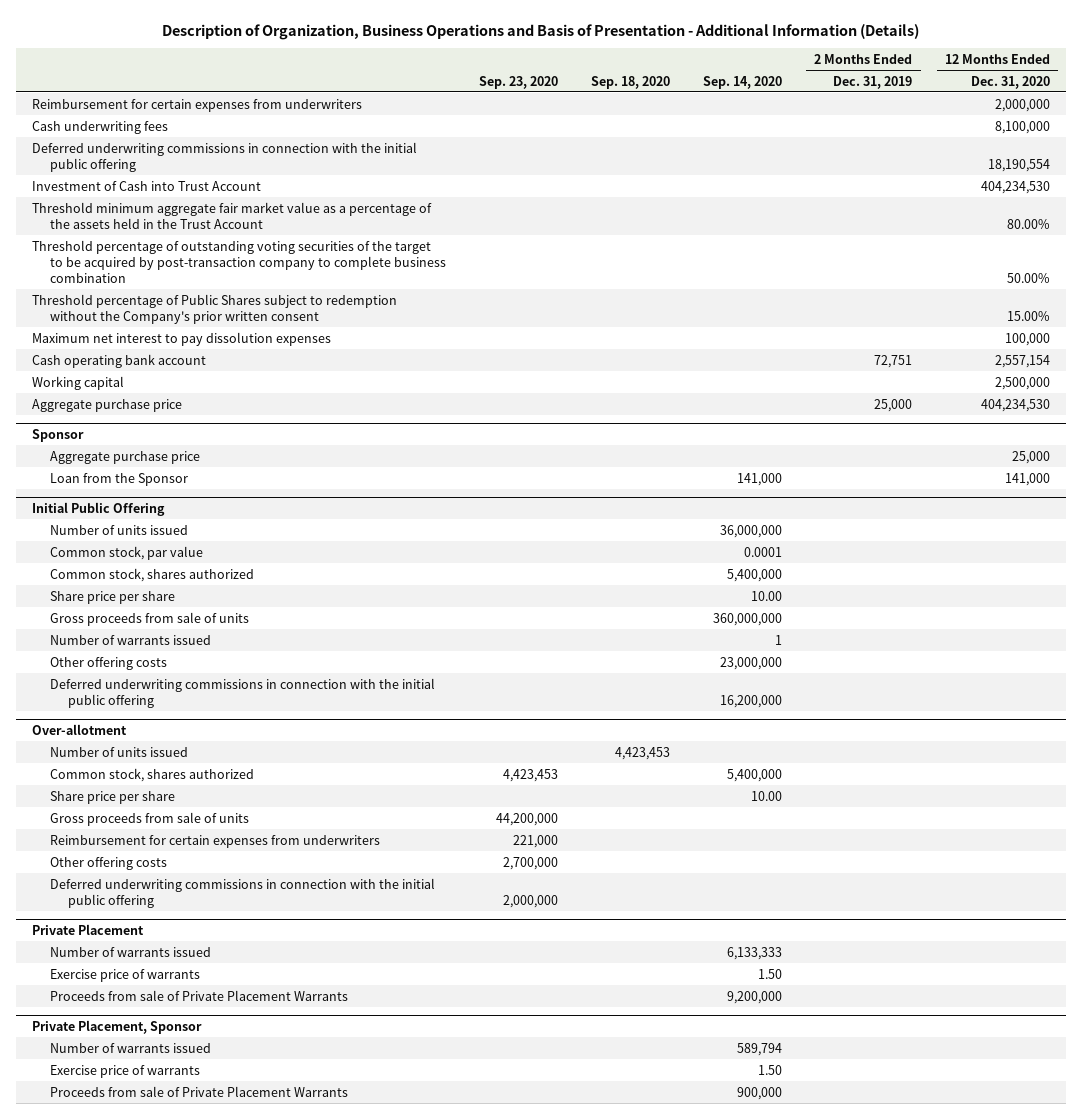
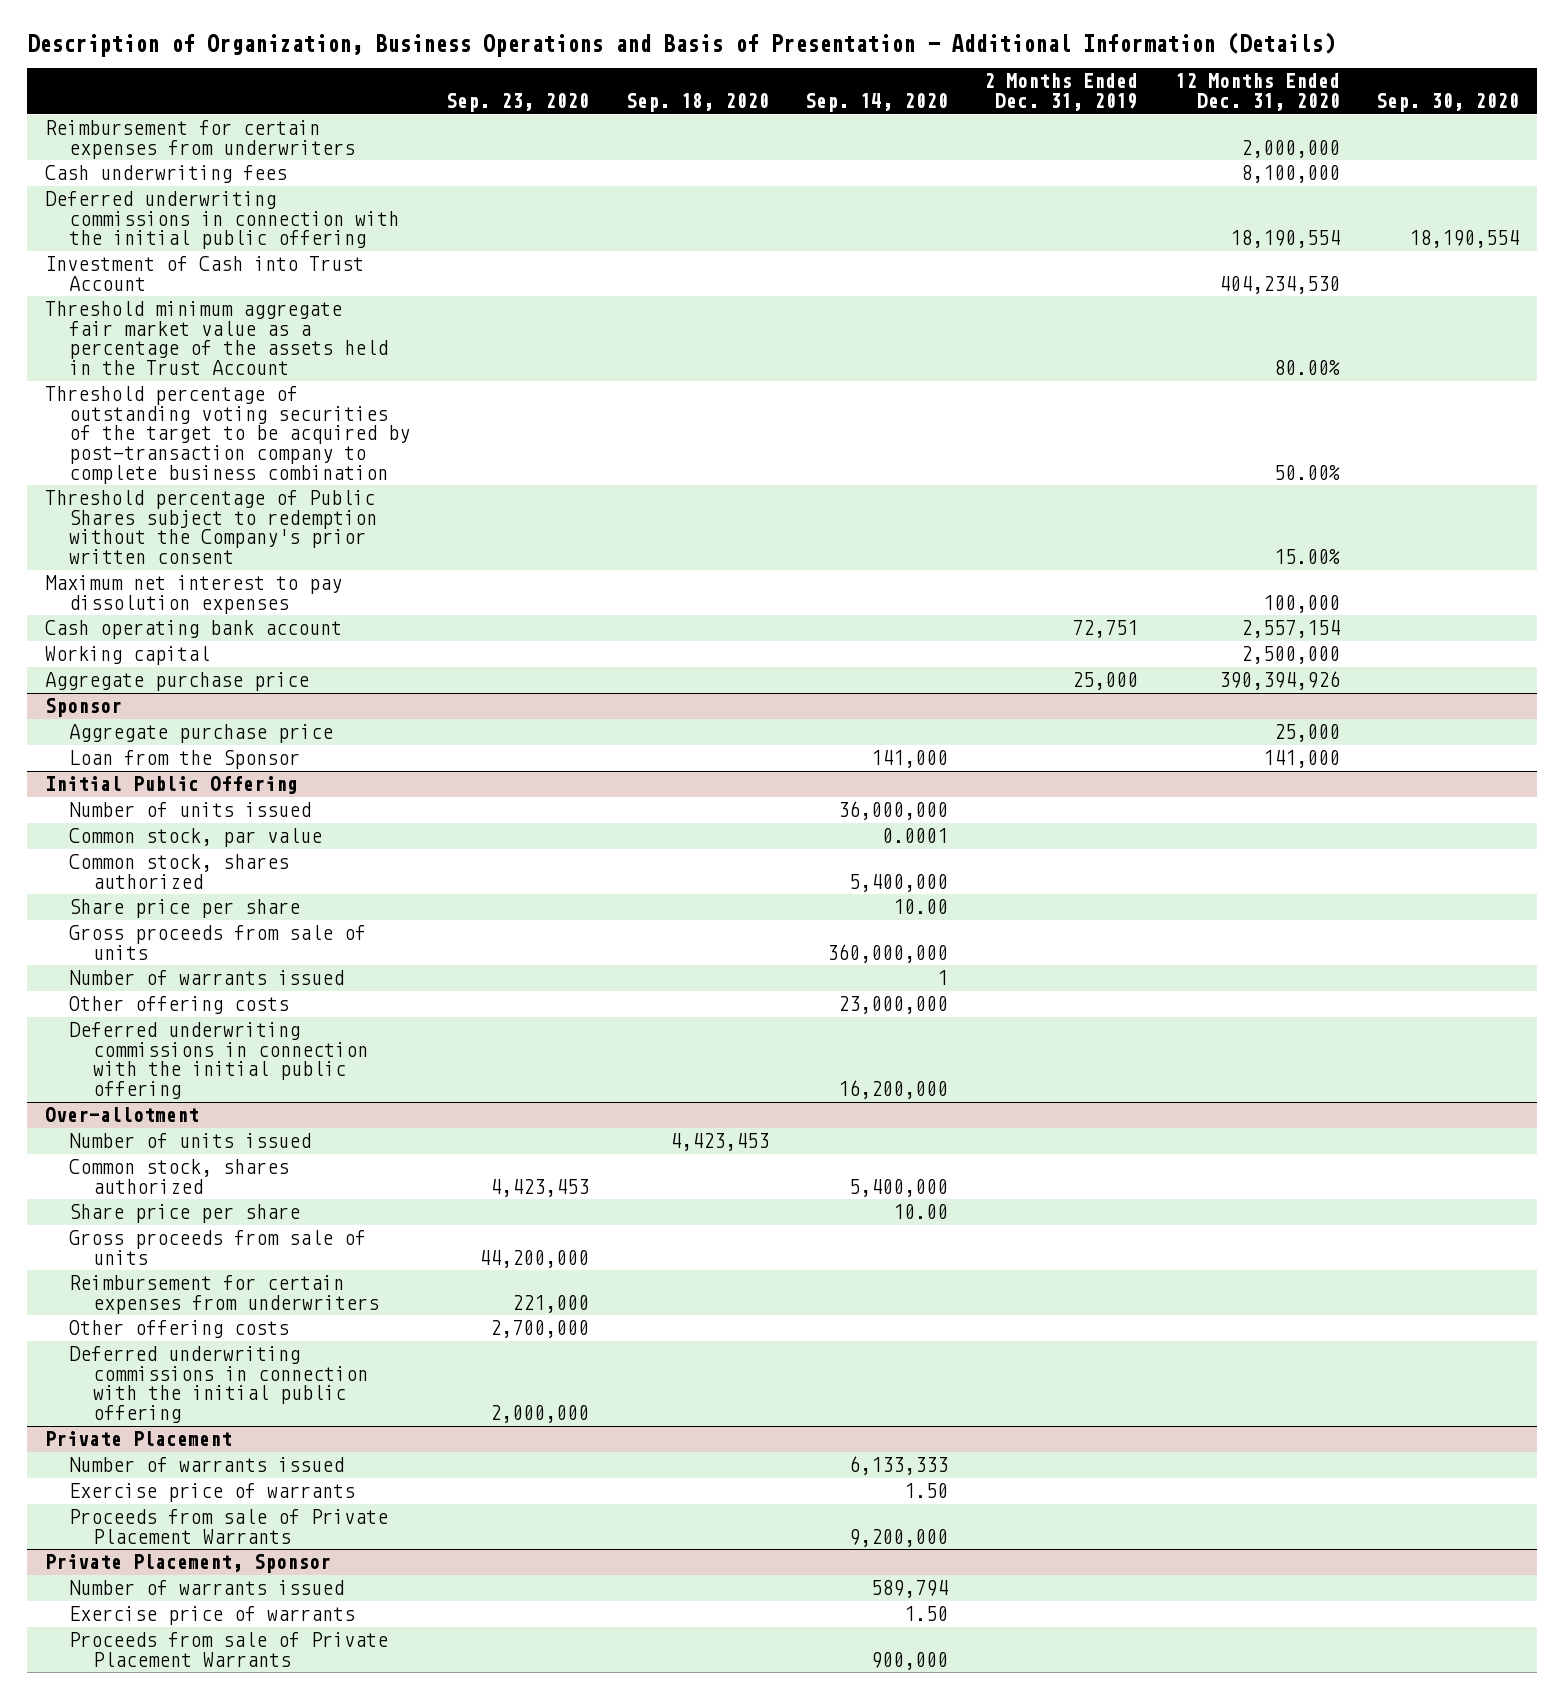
- | Sep. 23, 2020 | Sep. 18, 2020 | Sep. 14, 2020 | 2 Months Ended Dec. 31, 2019 | 12 Months Ended Dec. 31, 2020
+ | Sep. 23, 2020 | Sep. 18, 2020 | Sep. 14, 2020 | 2 Months Ended Dec. 31, 2019 | 12 Months Ended Dec. 31, 2020 | Sep. 30, 2020
- Aggregate purchase price | | | | 25,000 | 404,234,530
+ Aggregate purchase price | | | | 25,000 | 390,394,926 |

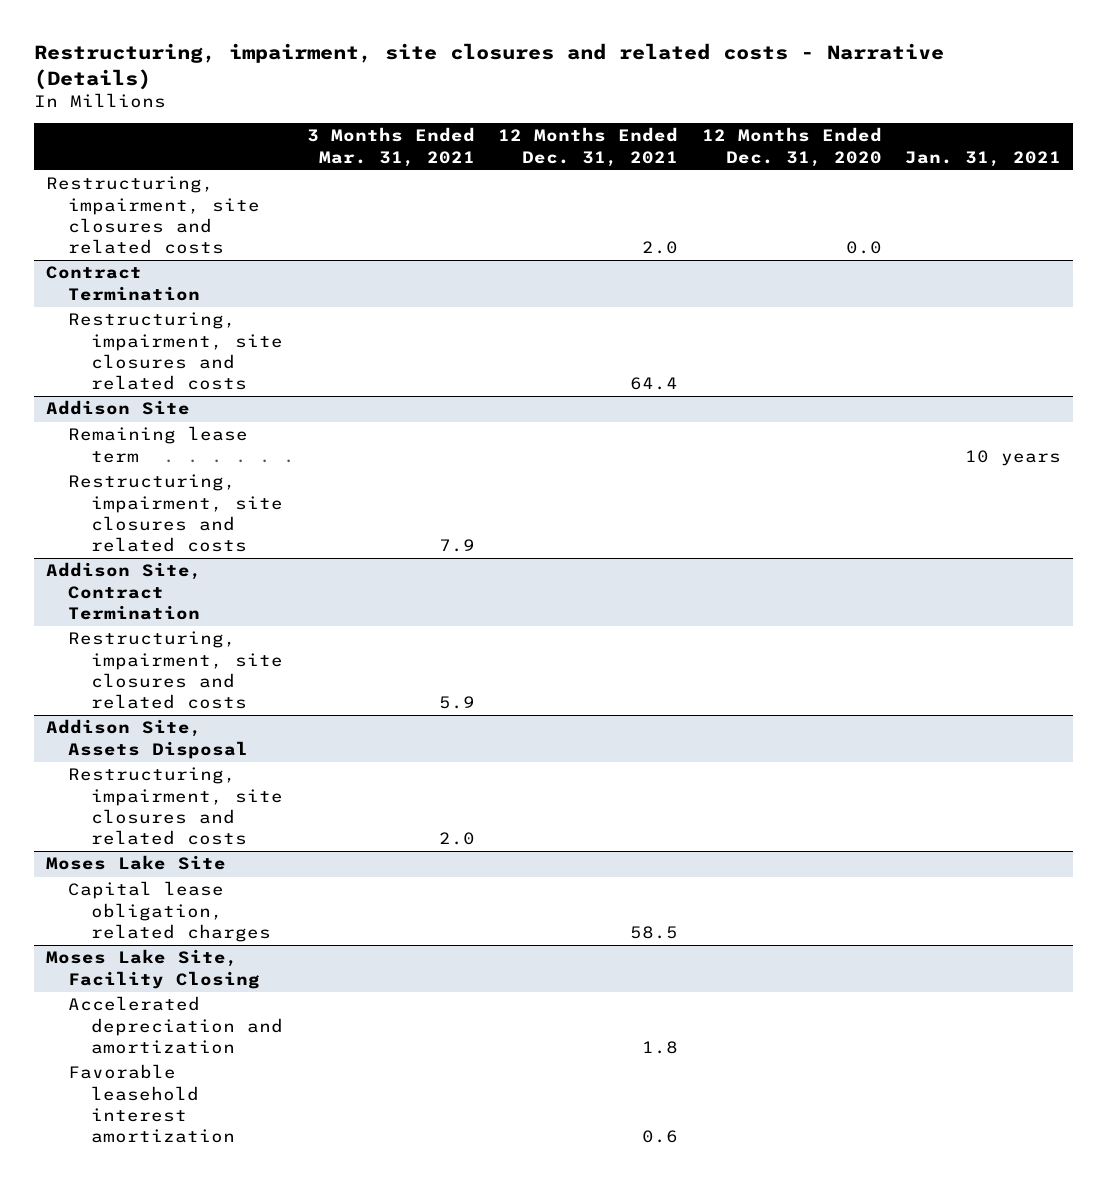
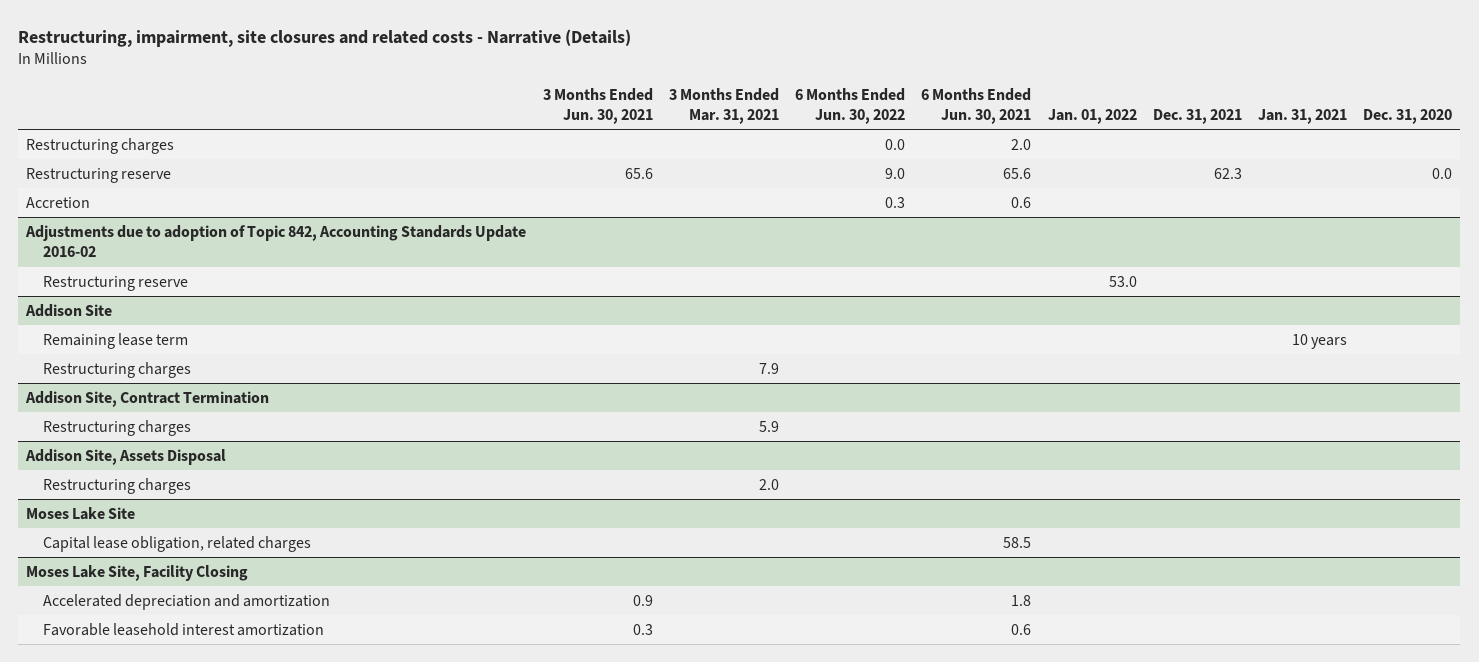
- | 3 Months Ended Mar. 31, 2021 | 12 Months Ended Dec. 31, 2021 | 12 Months Ended Dec. 31, 2020 | Jan. 31, 2021
+ | 3 Months Ended Jun. 30, 2021 | 3 Months Ended Mar. 31, 2021 | 6 Months Ended Jun. 30, 2022 | 6 Months Ended Jun. 30, 2021 | Jan. 01, 2022 | Dec. 31, 2021 | Jan. 31, 2021 | Dec. 31, 2020
- Restructuring, impairment, site closures and related costs | | 2.0 | 0.0 |
- Contract Termination
- Restructuring, impairment, site closures and related costs | | 64.4 | |
+ Restructuring charges | | | 0.0 | 2.0 | | | |
+ Restructuring reserve | 65.6 | | 9.0 | 65.6 | | 62.3 | | 0.0
+ Accretion | | | 0.3 | 0.6 | | | |
+ Adjustments due to adoption of Topic 842, Accounting Standards Update 2016-02
+ Restructuring reserve | | | | | 53.0 | | |
@ Addison Site
- Restructuring, impairment, site closures and related costs | 7.9 | | |
+ Restructuring charges | | 7.9 | | | | | |
@ Addison Site, Contract Termination
- Restructuring, impairment, site closures and related costs | 5.9 | | |
+ Restructuring charges | | 5.9 | | | | | |
@ Addison Site, Assets Disposal
- Restructuring, impairment, site closures and related costs | 2.0 | | |
+ Restructuring charges | | 2.0 | | | | | |

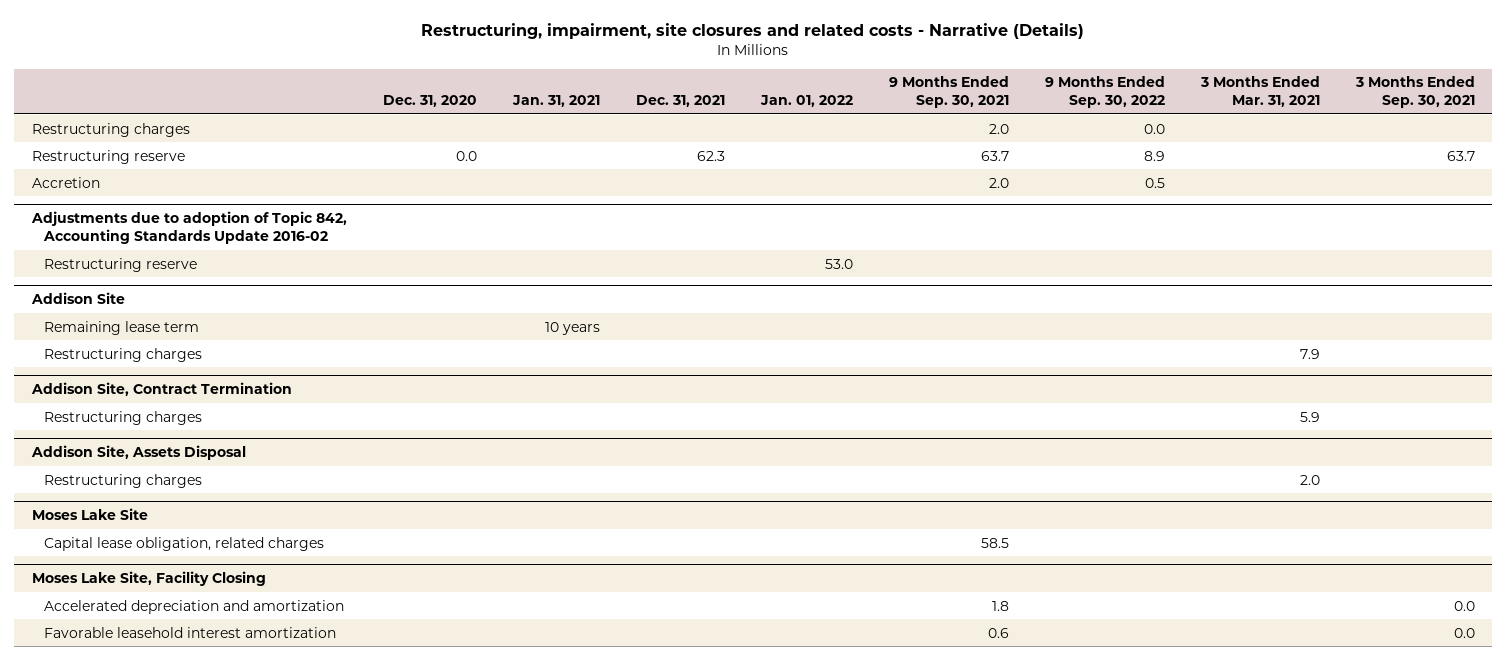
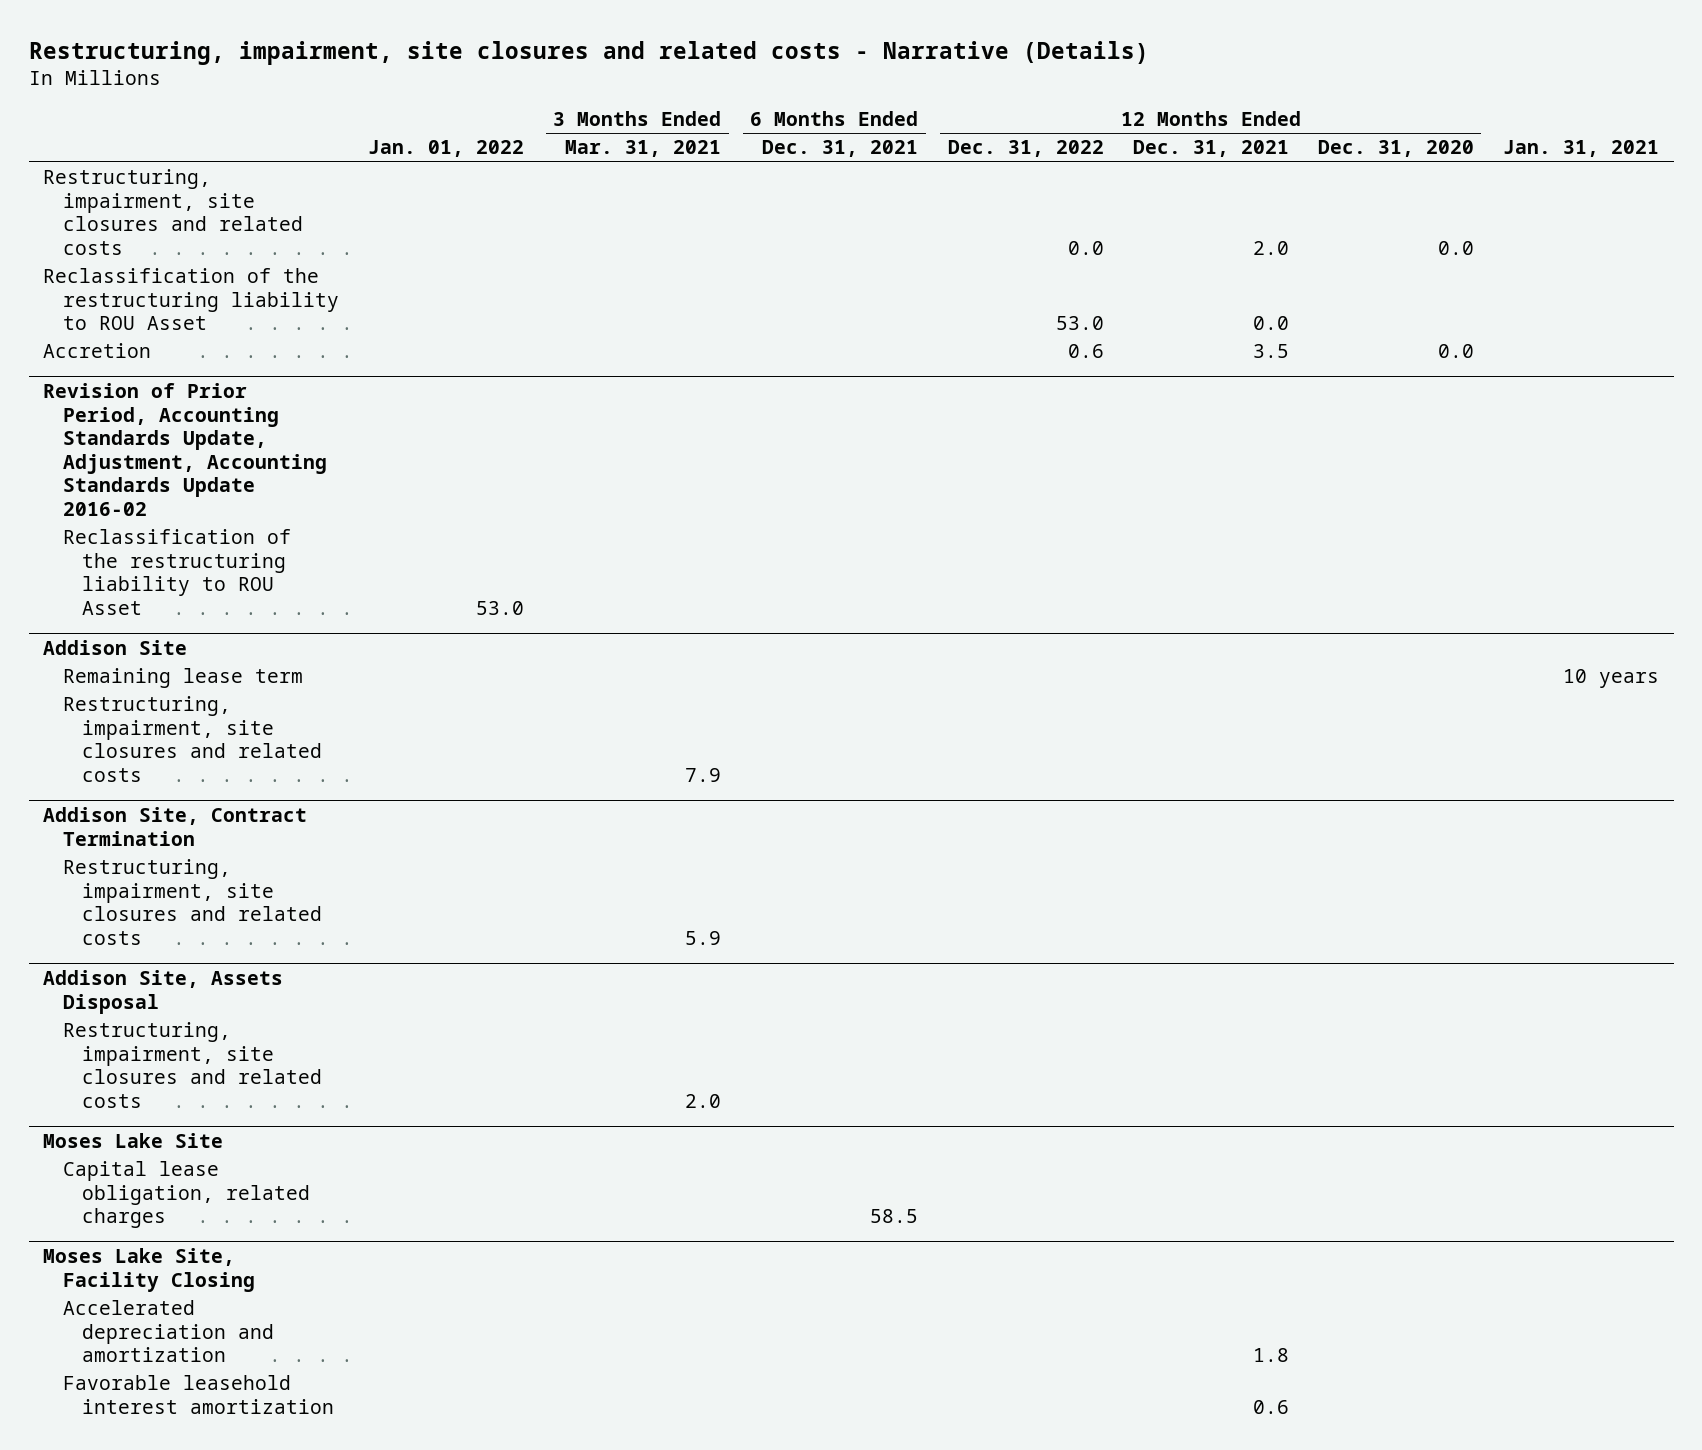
- | Dec. 31, 2020 | Jan. 31, 2021 | Dec. 31, 2021 | Jan. 01, 2022 | 9 Months Ended Sep. 30, 2021 | 9 Months Ended Sep. 30, 2022 | 3 Months Ended Mar. 31, 2021 | 3 Months Ended Sep. 30, 2021
+ | Jan. 01, 2022 | 3 Months Ended Mar. 31, 2021 | 6 Months Ended Dec. 31, 2021 | 12 Months Ended Dec. 31, 2022 | 12 Months Ended Dec. 31, 2021 | 12 Months Ended Dec. 31, 2020 | Jan. 31, 2021
- Restructuring charges | | | | | 2.0 | 0.0 | |
- Restructuring reserve | 0.0 | | 62.3 | | 63.7 | 8.9 | | 63.7
+ Restructuring, impairment, site closures and related costs | | | | 0.0 | 2.0 | 0.0 |
+ Reclassification of the restructuring liability to ROU Asset | | | | 53.0 | 0.0 | |
- Adjustments due to adoption of Topic 842, Accounting Standards Update 2016-02
- Restructuring reserve | | | | 53.0 | | | |
+ Revision of Prior Period, Accounting Standards Update, Adjustment, Accounting Standards Update 2016-02
+ Reclassification of the restructuring liability to ROU Asset | 53.0 | | | | | |
@ Addison Site
- Restructuring charges | | | | | | | 7.9 |
+ Restructuring, impairment, site closures and related costs | | 7.9 | | | | |
@ Addison Site, Contract Termination
- Restructuring charges | | | | | | | 5.9 |
+ Restructuring, impairment, site closures and related costs | | 5.9 | | | | |
@ Addison Site, Assets Disposal
- Restructuring charges | | | | | | | 2.0 |
+ Restructuring, impairment, site closures and related costs | | 2.0 | | | | |

